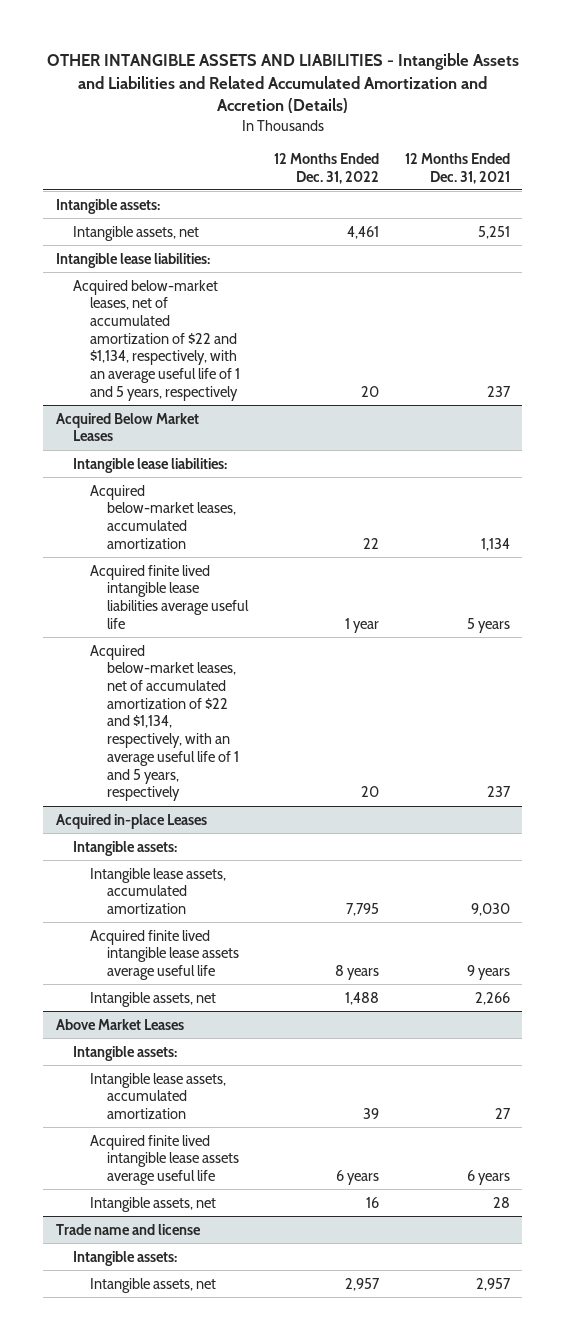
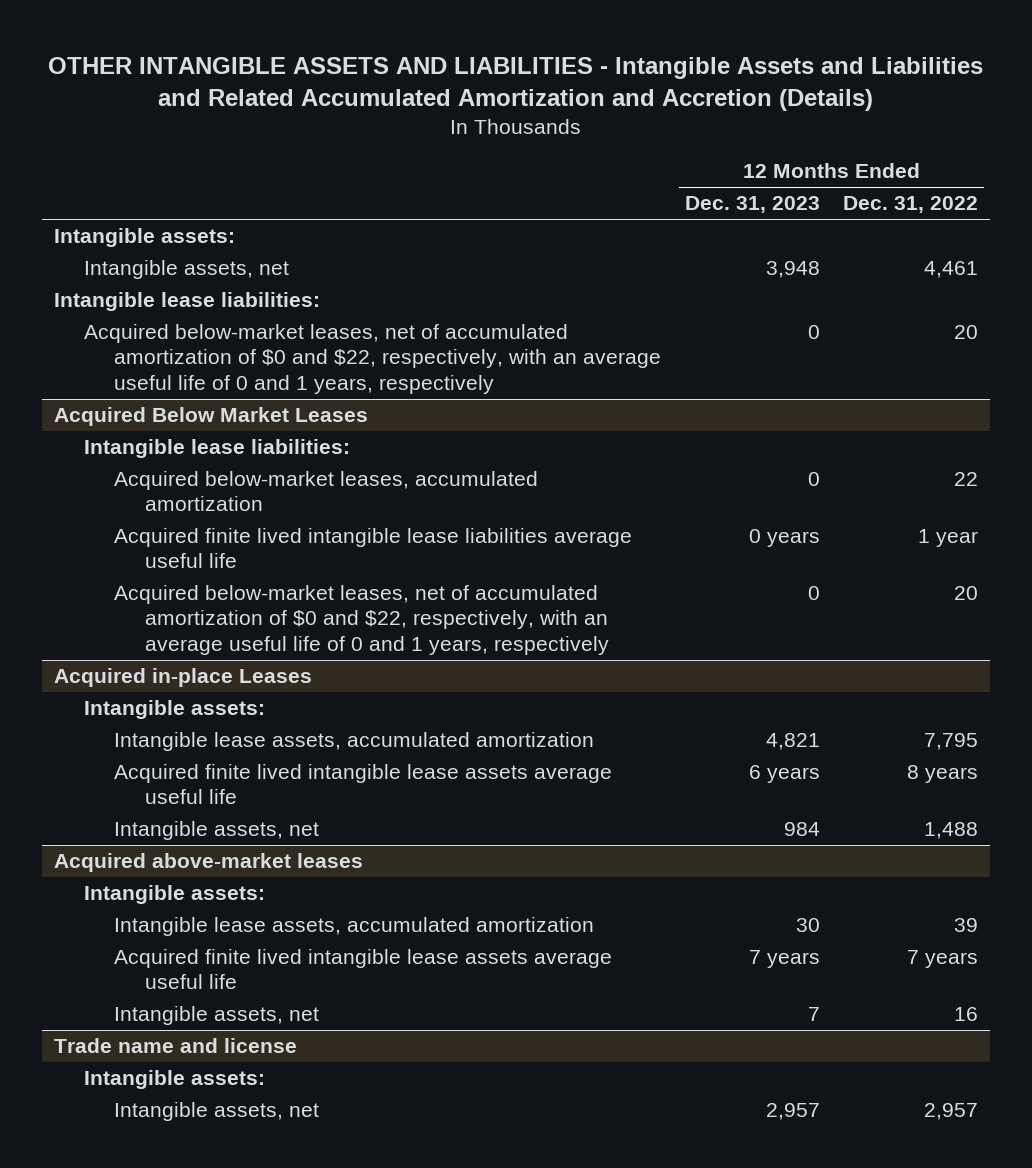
- | 12 Months Ended Dec. 31, 2022 | 12 Months Ended Dec. 31, 2021
+ | 12 Months Ended Dec. 31, 2023 | 12 Months Ended Dec. 31, 2022
- Acquired below-market leases, net of accumulated amortization of $22 and $1,134, respectively, with an average useful life of 1 and 5 years, respectively | 20 | 237
+ Acquired below-market leases, net of accumulated amortization of $0 and $22, respectively, with an average useful life of 0 and 1 years, respectively | 0 | 20
@ Acquired Below Market Leases
- Acquired below-market leases, net of accumulated amortization of $22 and $1,134, respectively, with an average useful life of 1 and 5 years, respectively | 20 | 237
+ Acquired below-market leases, net of accumulated amortization of $0 and $22, respectively, with an average useful life of 0 and 1 years, respectively | 0 | 20
- Above Market Leases
+ Acquired above-market leases
- Acquired finite lived intangible lease assets average useful life | 6 years | 6 years
+ Acquired finite lived intangible lease assets average useful life | 7 years | 7 years

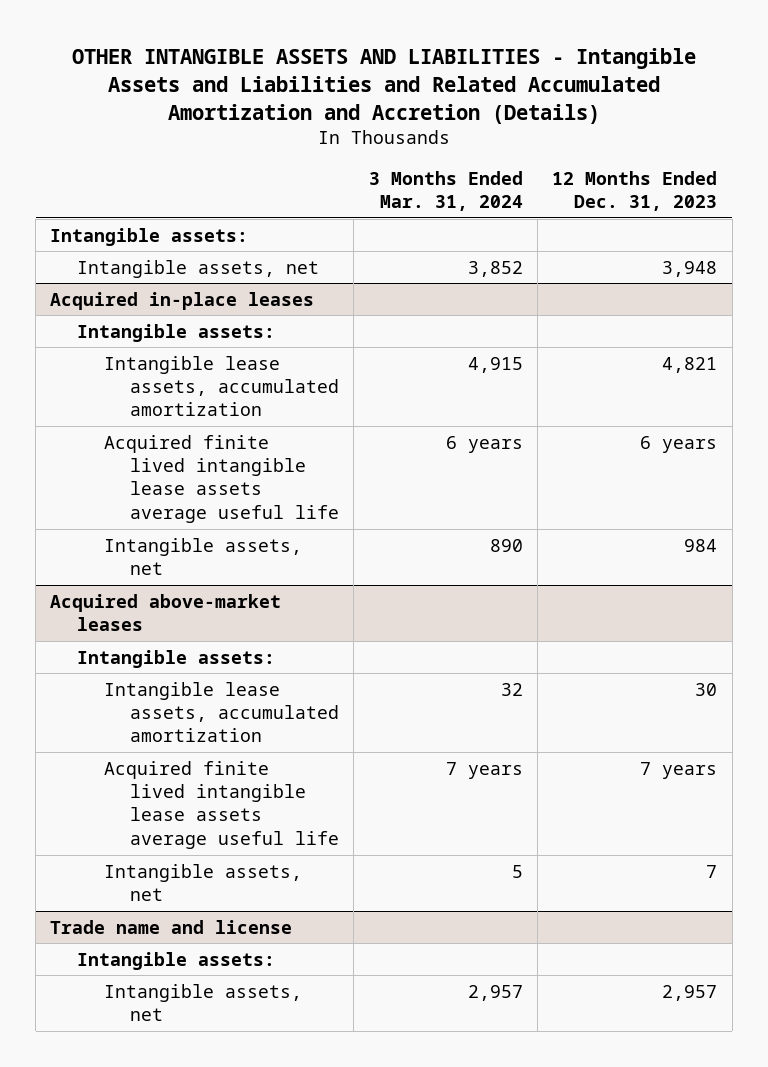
- | 12 Months Ended Dec. 31, 2023 | 12 Months Ended Dec. 31, 2022
+ | 3 Months Ended Mar. 31, 2024 | 12 Months Ended Dec. 31, 2023
- Intangible lease liabilities:
- Acquired below-market leases, net of accumulated amortization of $0 and $22, respectively, with an average useful life of 0 and 1 years, respectively | 0 | 20
- Acquired Below Market Leases
- Intangible lease liabilities:
- Acquired below-market leases, accumulated amortization | 0 | 22
- Acquired finite lived intangible lease liabilities average useful life | 0 years | 1 year
- Acquired below-market leases, net of accumulated amortization of $0 and $22, respectively, with an average useful life of 0 and 1 years, respectively | 0 | 20
- Acquired in-place Leases
+ Acquired in-place leases

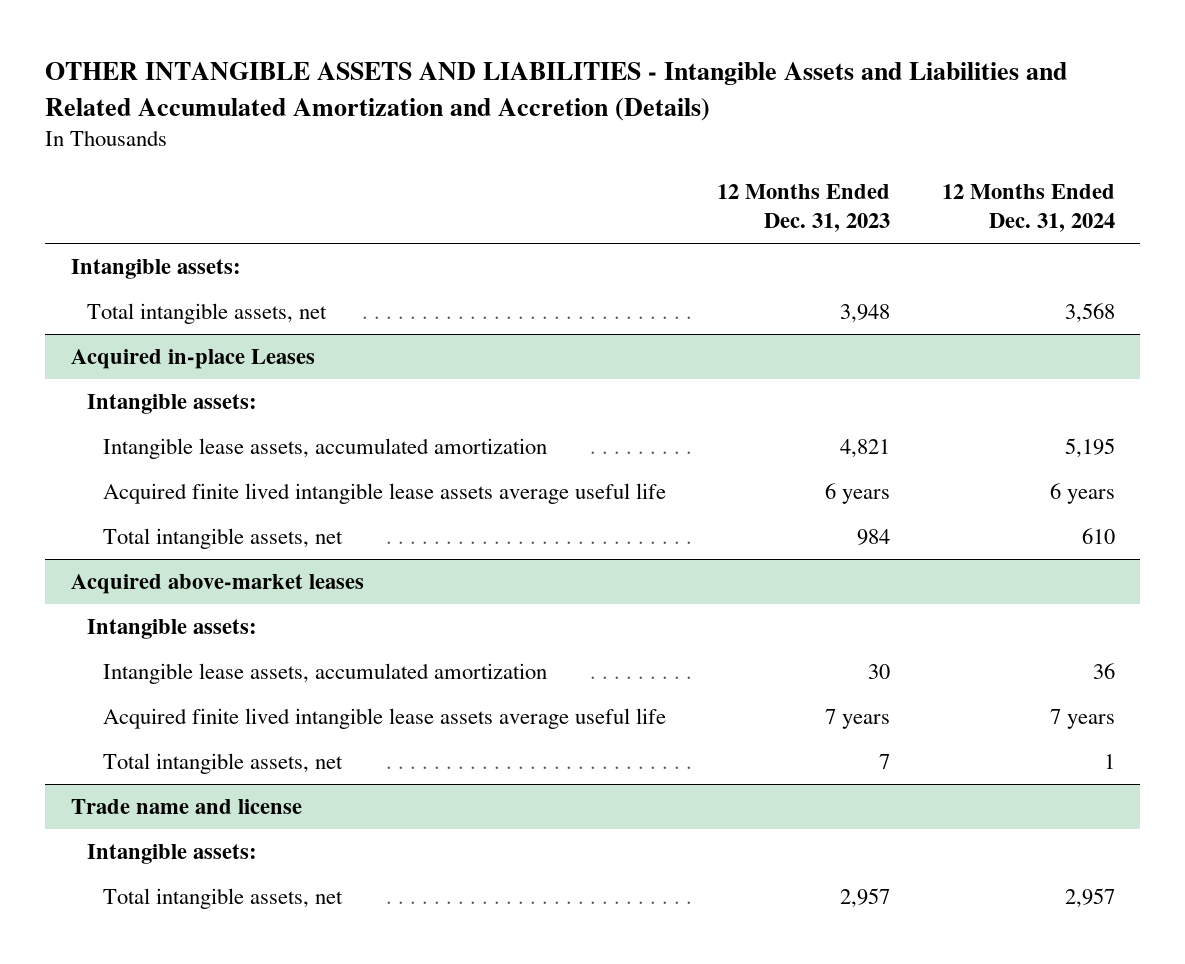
- | 3 Months Ended Mar. 31, 2024 | 12 Months Ended Dec. 31, 2023
+ | 12 Months Ended Dec. 31, 2023 | 12 Months Ended Dec. 31, 2024
- Intangible assets, net | 3,852 | 3,948
- Acquired in-place leases
+ Total intangible assets, net | 3,948 | 3,568
+ Acquired in-place Leases
- Intangible assets, net | 890 | 984
+ Total intangible assets, net | 984 | 610
@ Acquired above-market leases
- Intangible assets, net | 5 | 7
+ Total intangible assets, net | 7 | 1
@ Trade name and license
- Intangible assets, net | 2,957 | 2,957
+ Total intangible assets, net | 2,957 | 2,957

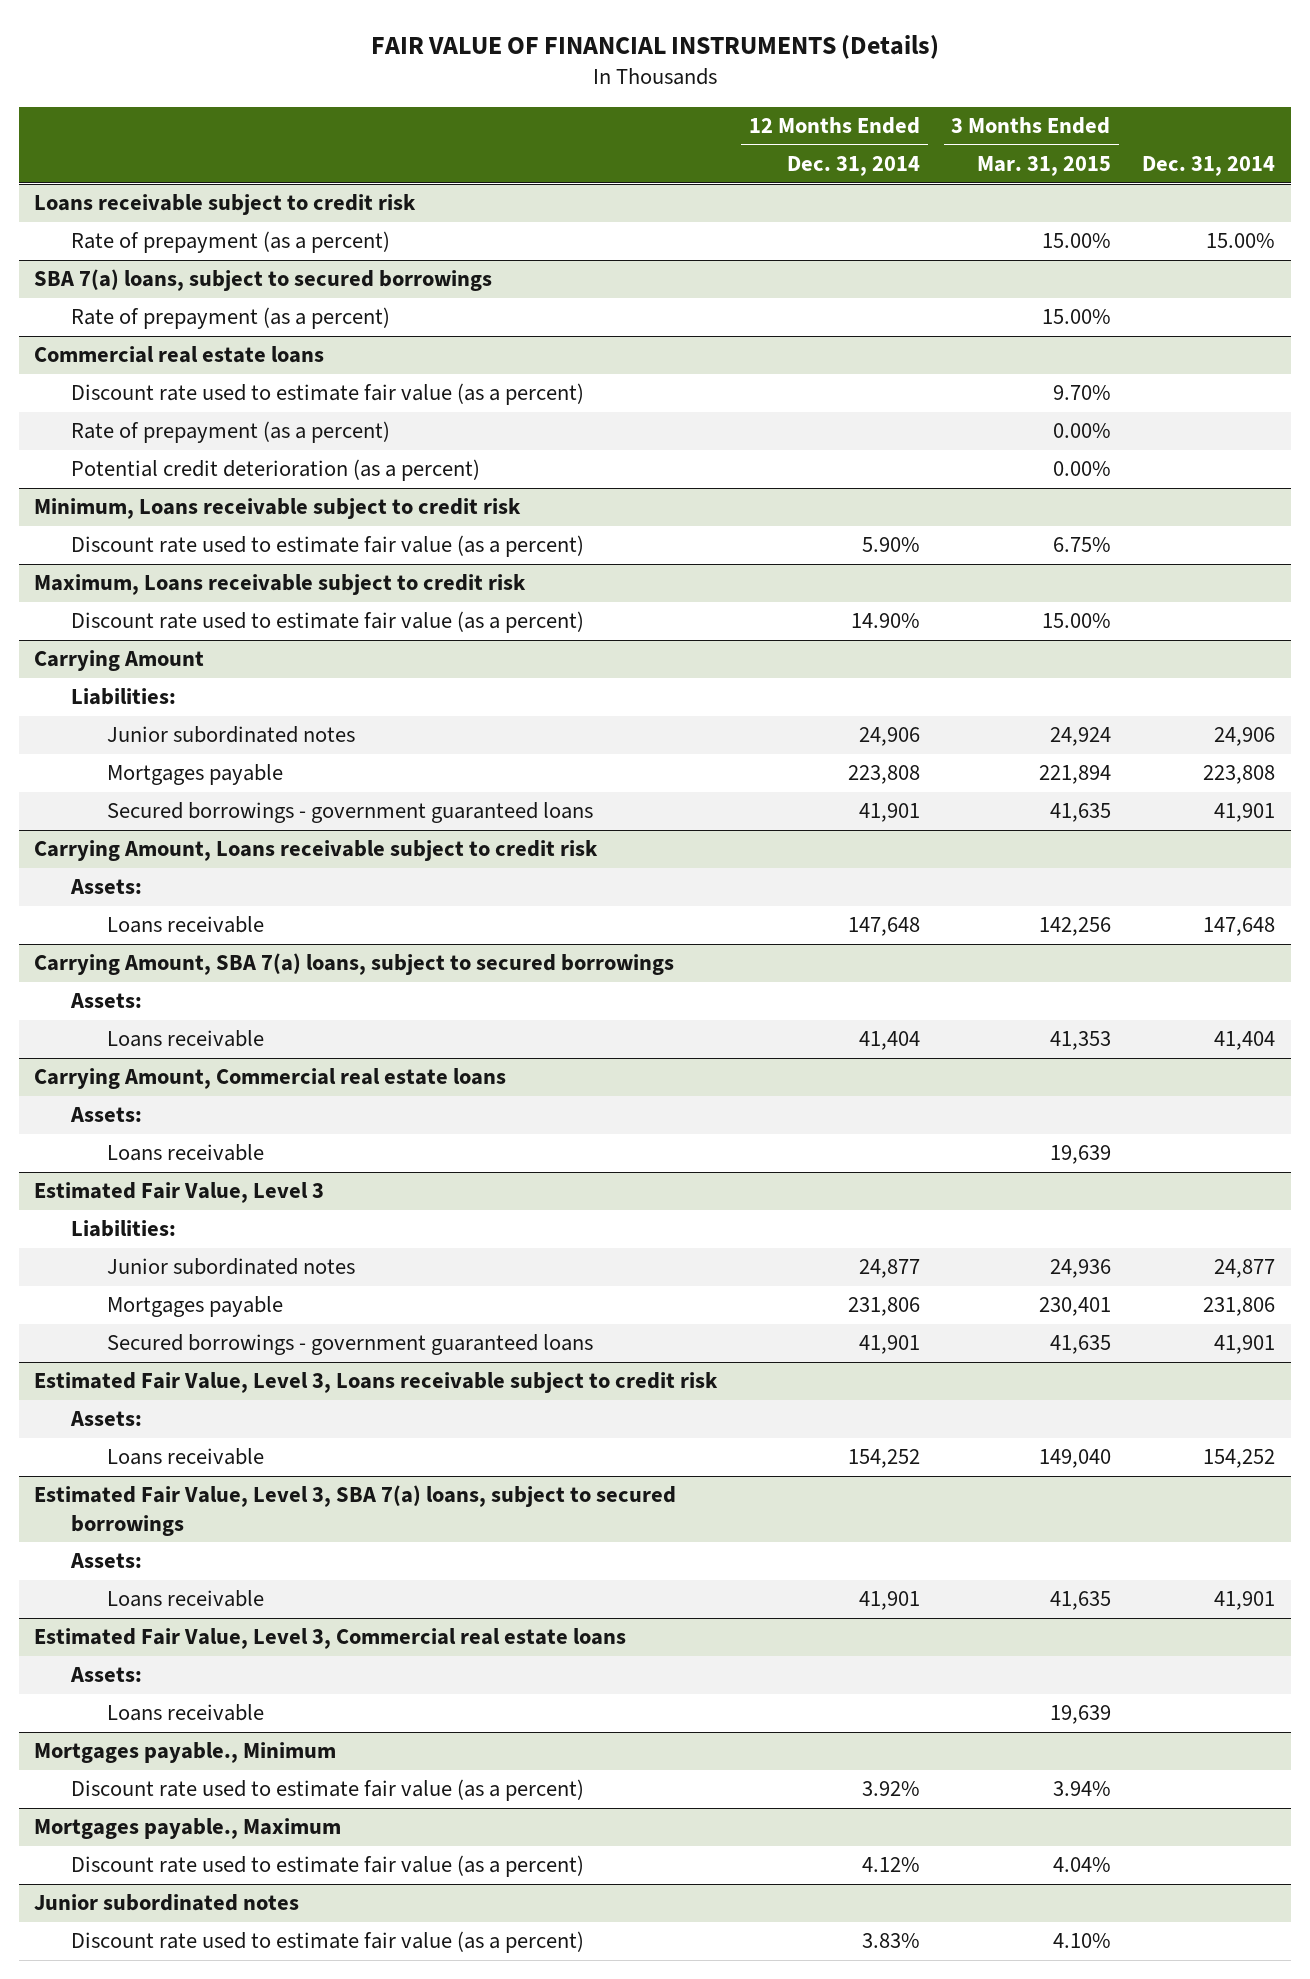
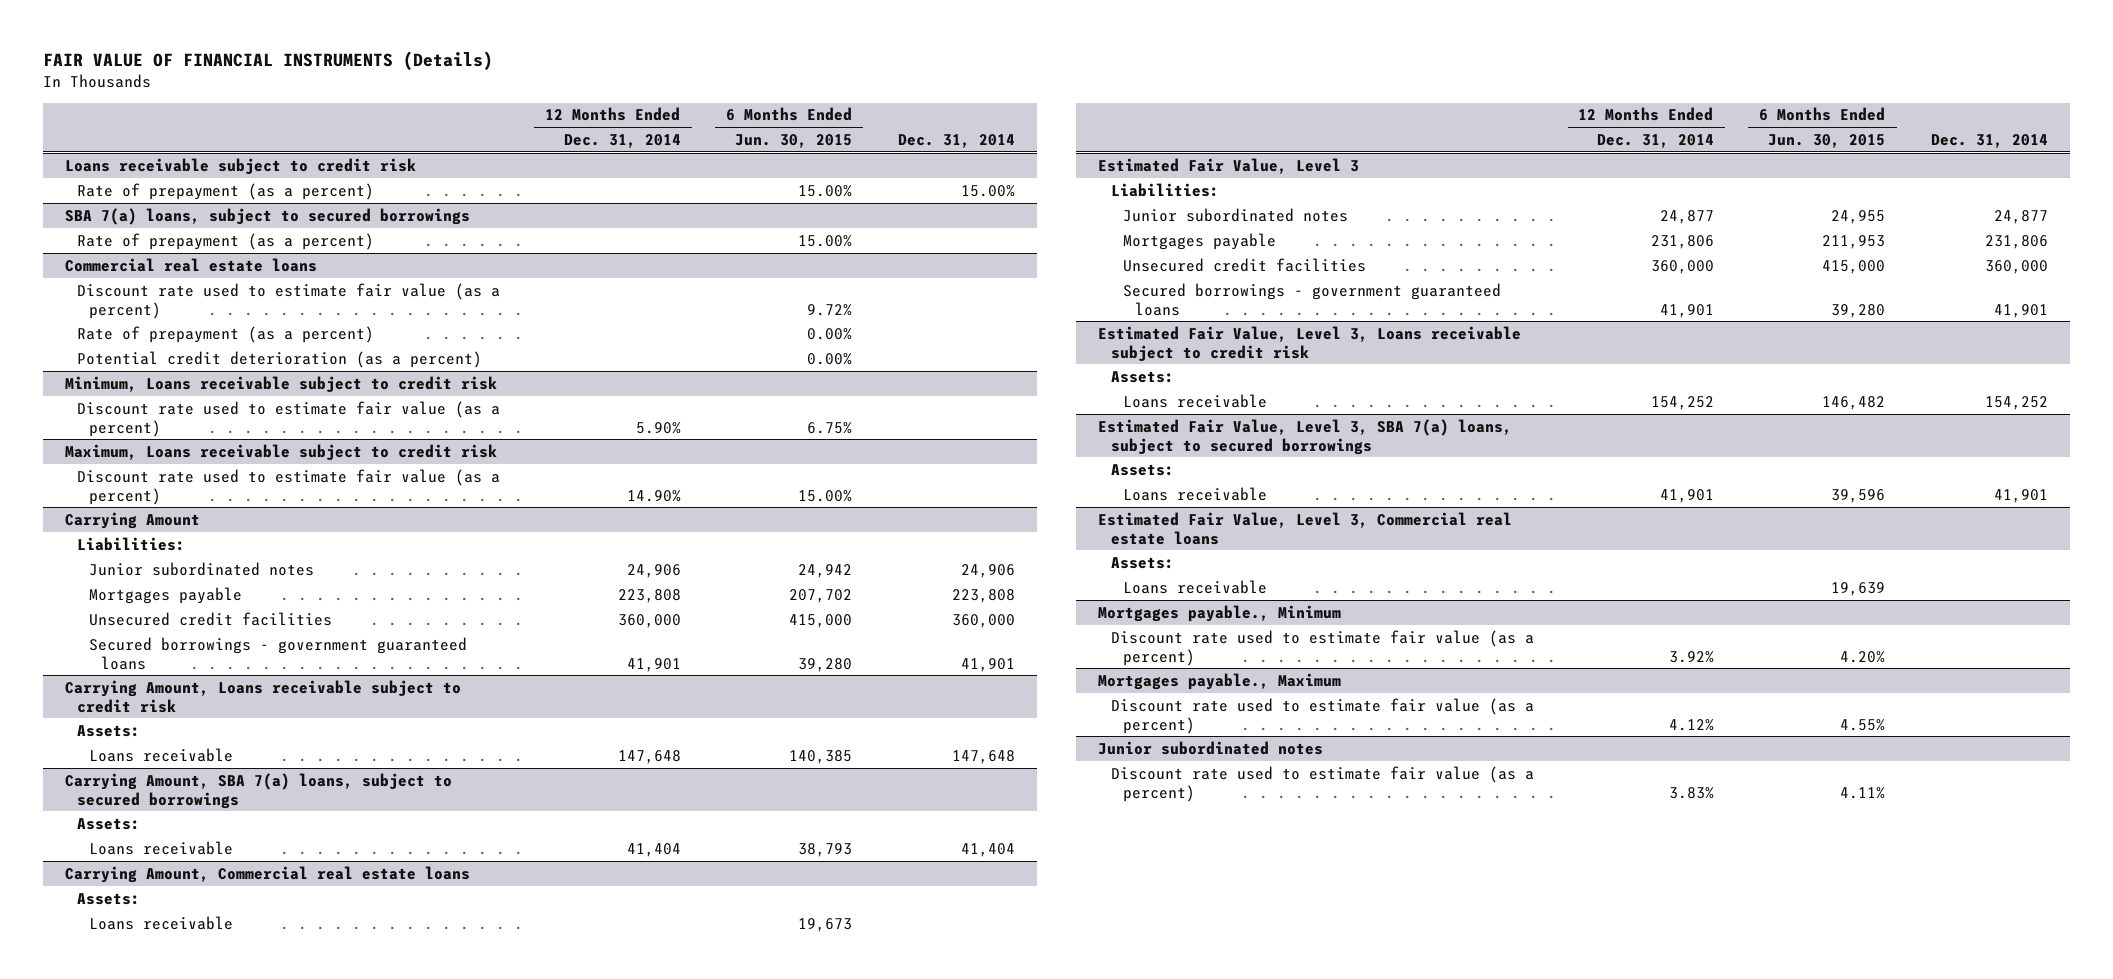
- | 12 Months Ended Dec. 31, 2014 | 3 Months Ended Mar. 31, 2015 | Dec. 31, 2014
+ | 12 Months Ended Dec. 31, 2014 | 6 Months Ended Jun. 30, 2015 | Dec. 31, 2014
@ Carrying Amount
+ Unsecured credit facilities | 360,000 | 415,000 | 360,000
@ Estimated Fair Value, Level 3
+ Unsecured credit facilities | 360,000 | 415,000 | 360,000

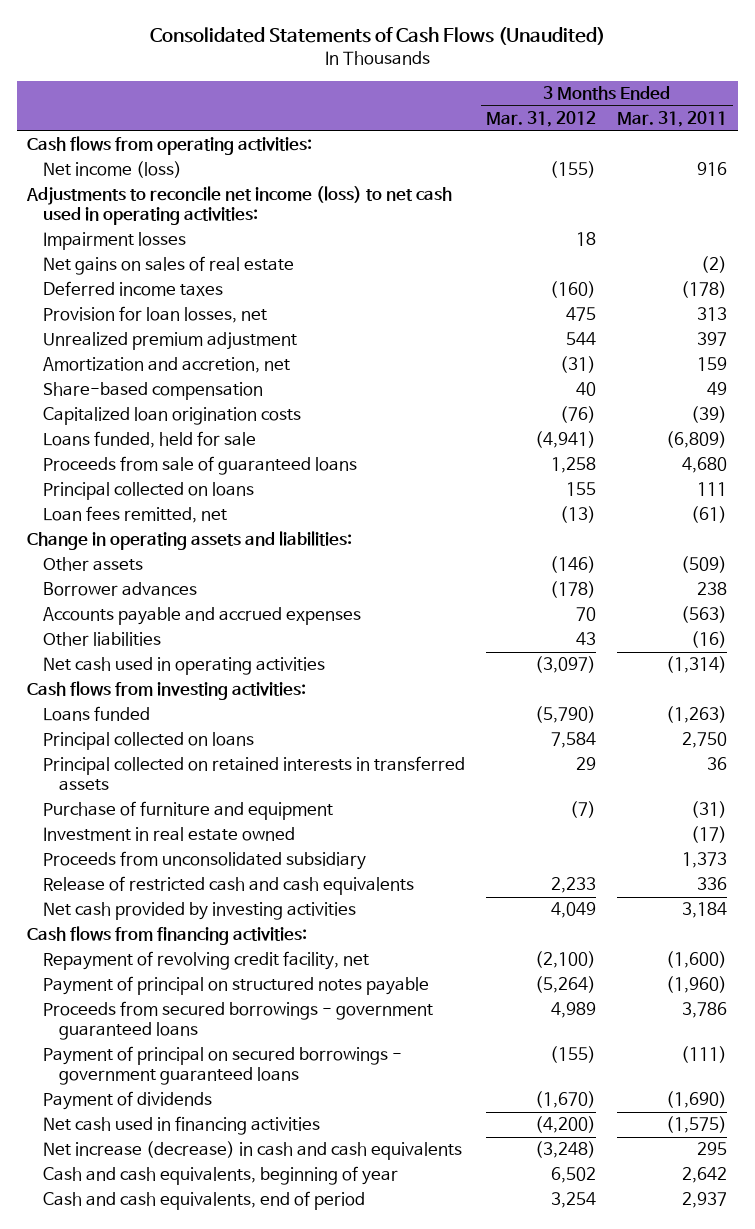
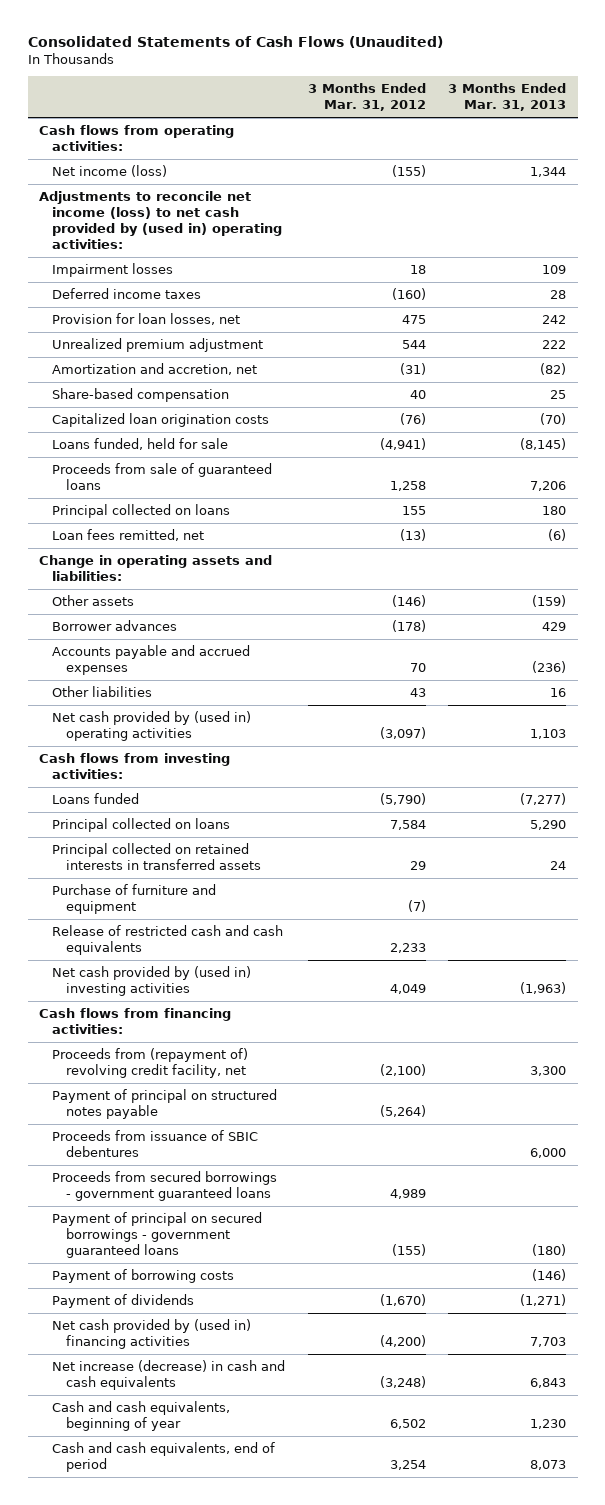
- | 3 Months Ended Mar. 31, 2012 | 3 Months Ended Mar. 31, 2011
+ | 3 Months Ended Mar. 31, 2012 | 3 Months Ended Mar. 31, 2013
- Adjustments to reconcile net income (loss) to net cash used in operating activities:
+ Adjustments to reconcile net income (loss) to net cash provided by (used in) operating activities:
- Net gains on sales of real estate | | (2)
- Net cash used in operating activities | (3,097) | (1,314)
+ Net cash provided by (used in) operating activities | (3,097) | 1,103
- Investment in real estate owned | | (17)
- Proceeds from unconsolidated subsidiary | | 1,373
- Net cash provided by investing activities | 4,049 | 3,184
+ Net cash provided by (used in) investing activities | 4,049 | (1,963)
- Repayment of revolving credit facility, net | (2,100) | (1,600)
+ Proceeds from (repayment of) revolving credit facility, net | (2,100) | 3,300
+ Proceeds from issuance of SBIC debentures | | 6,000
+ Payment of borrowing costs | | (146)
- Net cash used in financing activities | (4,200) | (1,575)
+ Net cash provided by (used in) financing activities | (4,200) | 7,703

